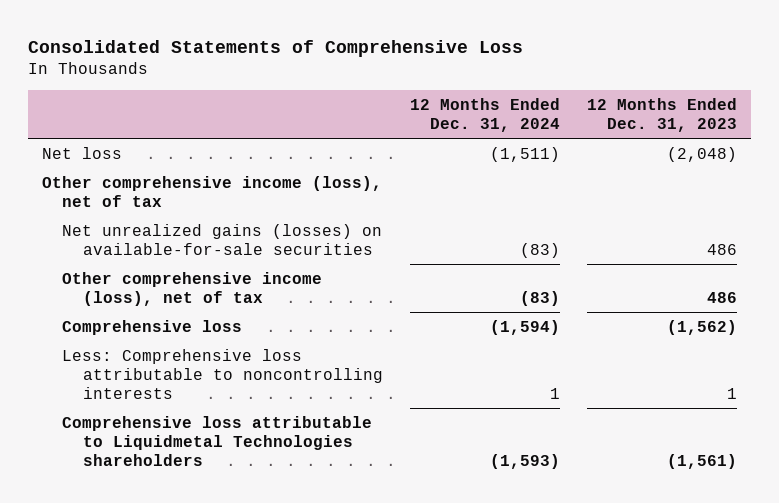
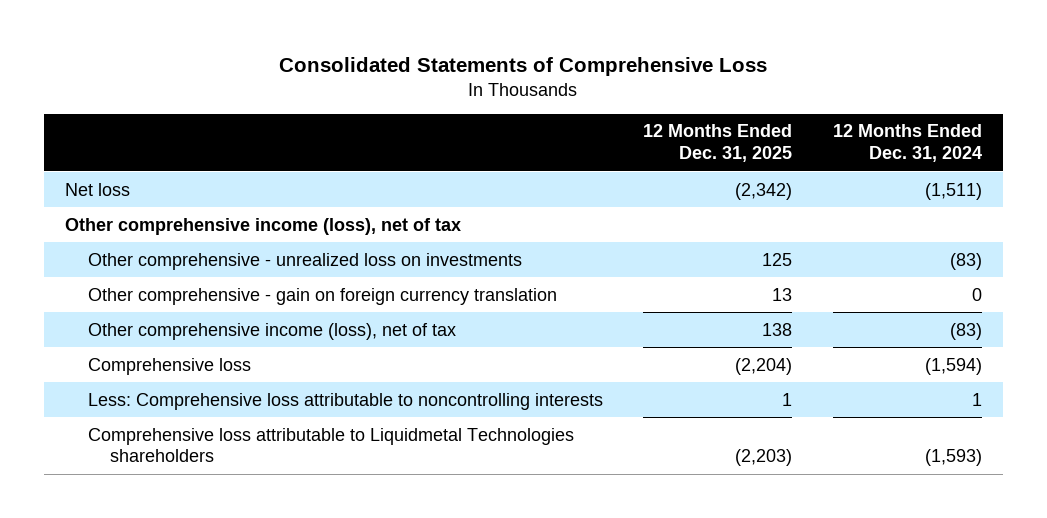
- | 12 Months Ended Dec. 31, 2024 | 12 Months Ended Dec. 31, 2023
+ | 12 Months Ended Dec. 31, 2025 | 12 Months Ended Dec. 31, 2024
- Net unrealized gains (losses) on available-for-sale securities | (83) | 486
+ Other comprehensive - unrealized loss on investments | 125 | (83)
+ Other comprehensive - gain on foreign currency translation | 13 | 0

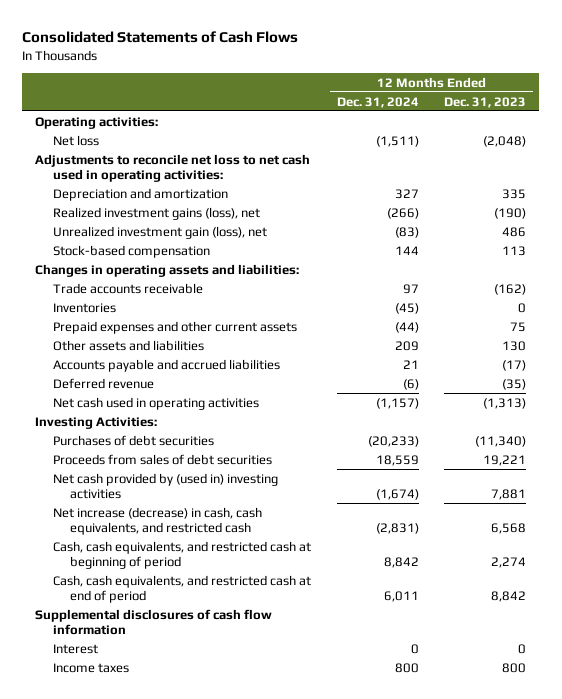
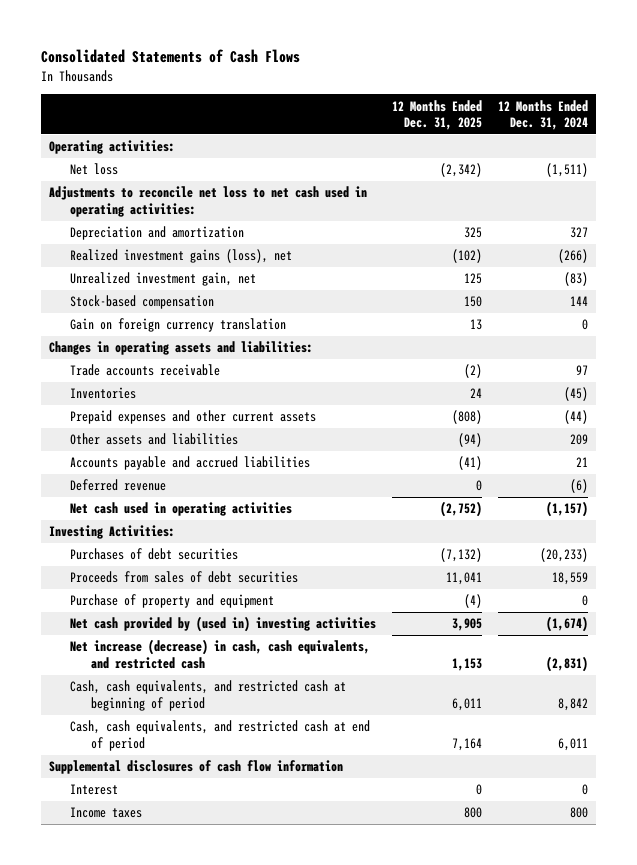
- | 12 Months Ended Dec. 31, 2024 | 12 Months Ended Dec. 31, 2023
+ | 12 Months Ended Dec. 31, 2025 | 12 Months Ended Dec. 31, 2024
- Unrealized investment gain (loss), net | (83) | 486
+ Unrealized investment gain, net | 125 | (83)
+ Gain on foreign currency translation | 13 | 0
+ Purchase of property and equipment | (4) | 0

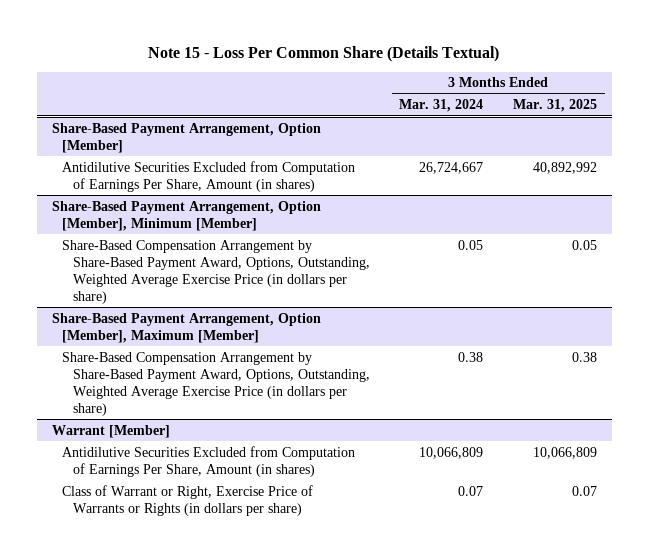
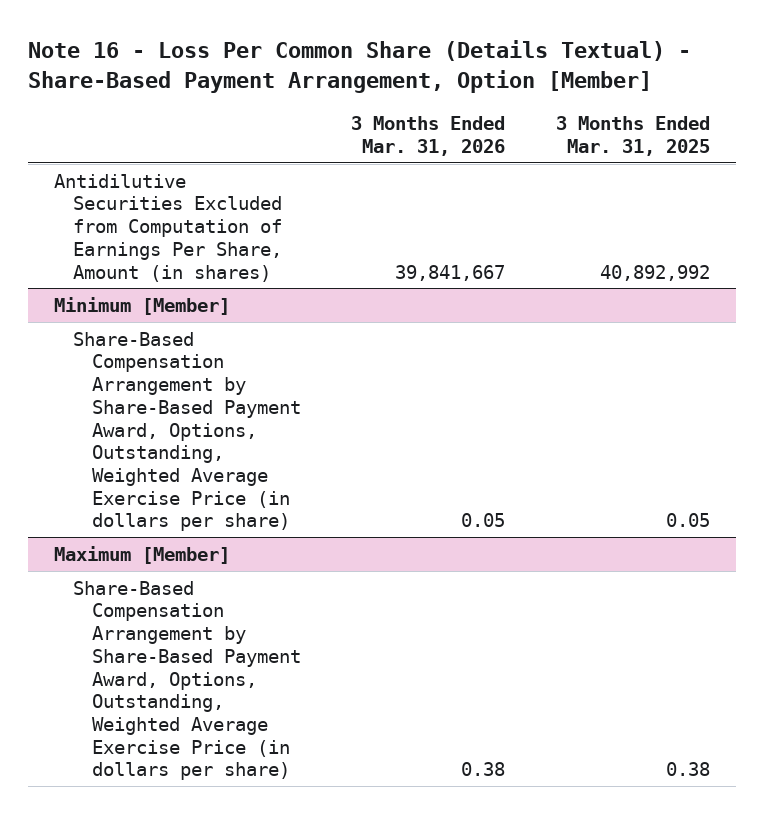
- Note 15 - Loss Per Common Share (Details Textual)
+ Note 16 - Loss Per Common Share (Details Textual) - Share-Based Payment Arrangement, Option [Member]
- | 3 Months Ended Mar. 31, 2024 | 3 Months Ended Mar. 31, 2025
+ | 3 Months Ended Mar. 31, 2026 | 3 Months Ended Mar. 31, 2025
- Share-Based Payment Arrangement, Option [Member]
- Share-Based Payment Arrangement, Option [Member], Minimum [Member]
+ Minimum [Member]
- Share-Based Payment Arrangement, Option [Member], Maximum [Member]
+ Maximum [Member]
- Warrant [Member]
- Antidilutive Securities Excluded from Computation of Earnings Per Share, Amount (in shares) | 10,066,809 | 10,066,809
- Class of Warrant or Right, Exercise Price of Warrants or Rights (in dollars per share) | 0.07 | 0.07

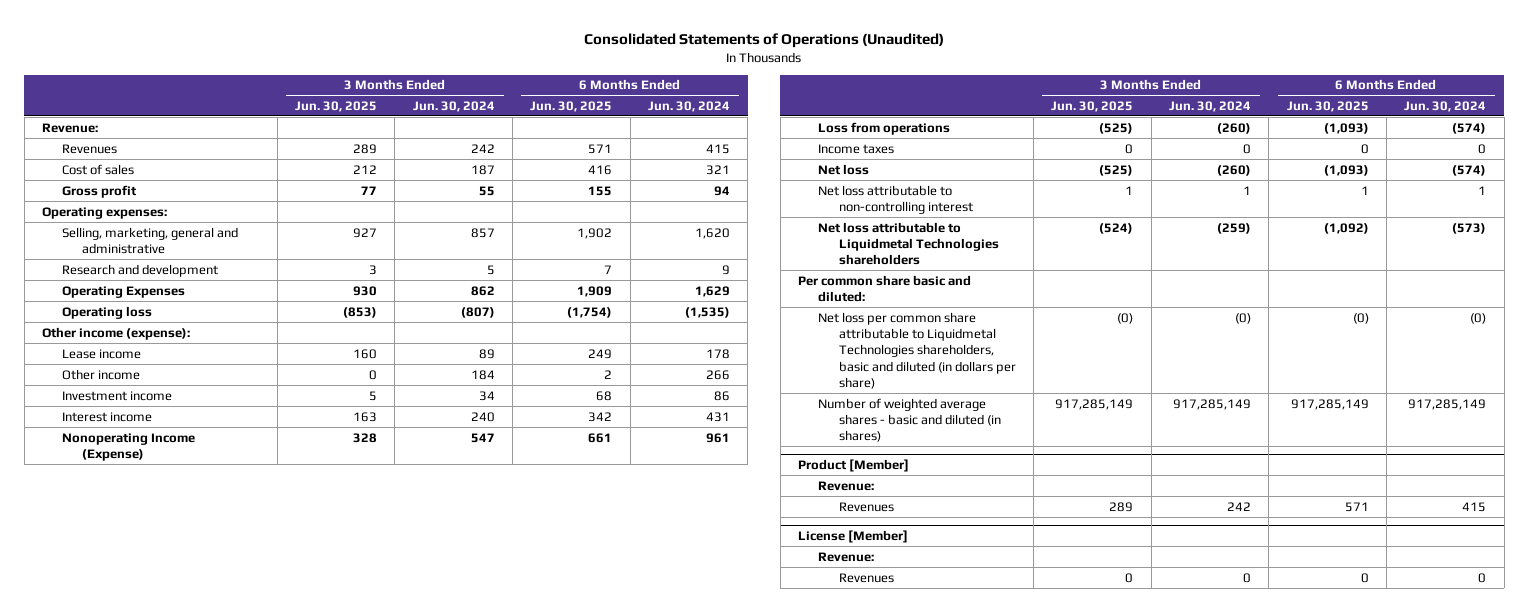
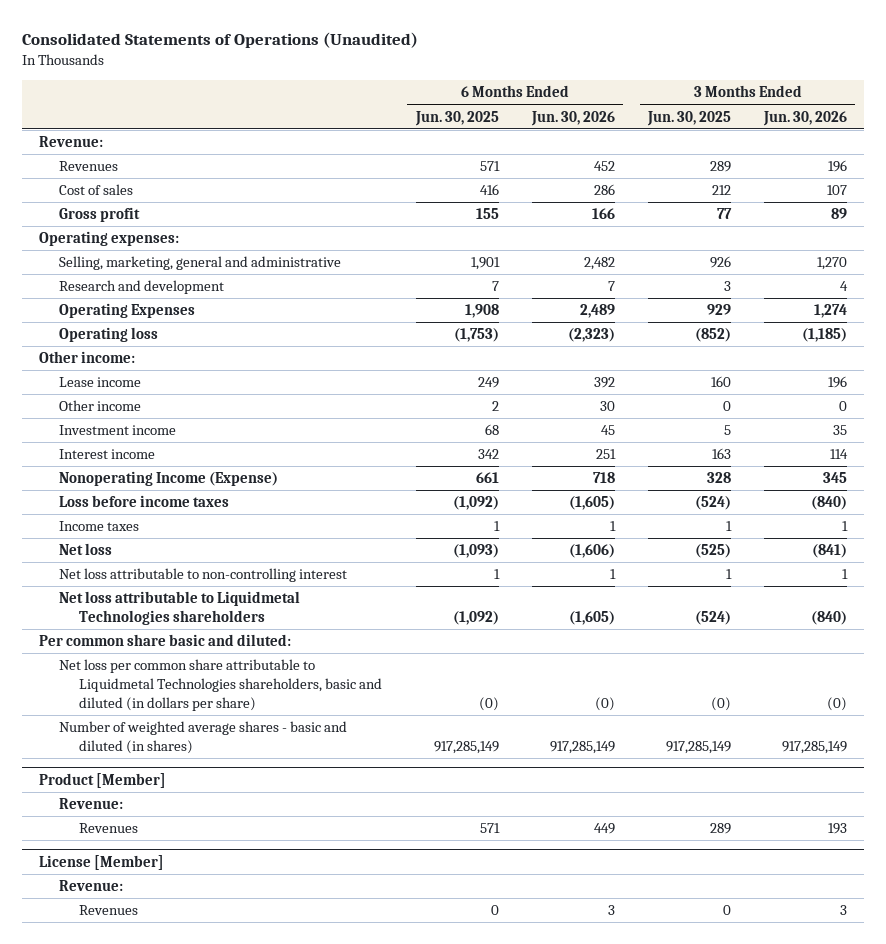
- | 3 Months Ended Jun. 30, 2025 | 3 Months Ended Jun. 30, 2024 | 6 Months Ended Jun. 30, 2025 | 6 Months Ended Jun. 30, 2024
+ | 6 Months Ended Jun. 30, 2025 | 6 Months Ended Jun. 30, 2026 | 3 Months Ended Jun. 30, 2025 | 3 Months Ended Jun. 30, 2026
- Selling, marketing, general and administrative | 927 | 857 | 1,902 | 1,620
+ Selling, marketing, general and administrative | 1,901 | 2,482 | 926 | 1,270
- Operating Expenses | 930 | 862 | 1,909 | 1,629
- Operating loss | (853) | (807) | (1,754) | (1,535)
- Other income (expense):
+ Operating Expenses | 1,908 | 2,489 | 929 | 1,274
+ Operating loss | (1,753) | (2,323) | (852) | (1,185)
+ Other income:
- Loss from operations | (525) | (260) | (1,093) | (574)
- Income taxes | 0 | 0 | 0 | 0
+ Loss before income taxes | (1,092) | (1,605) | (524) | (840)
+ Income taxes | 1 | 1 | 1 | 1

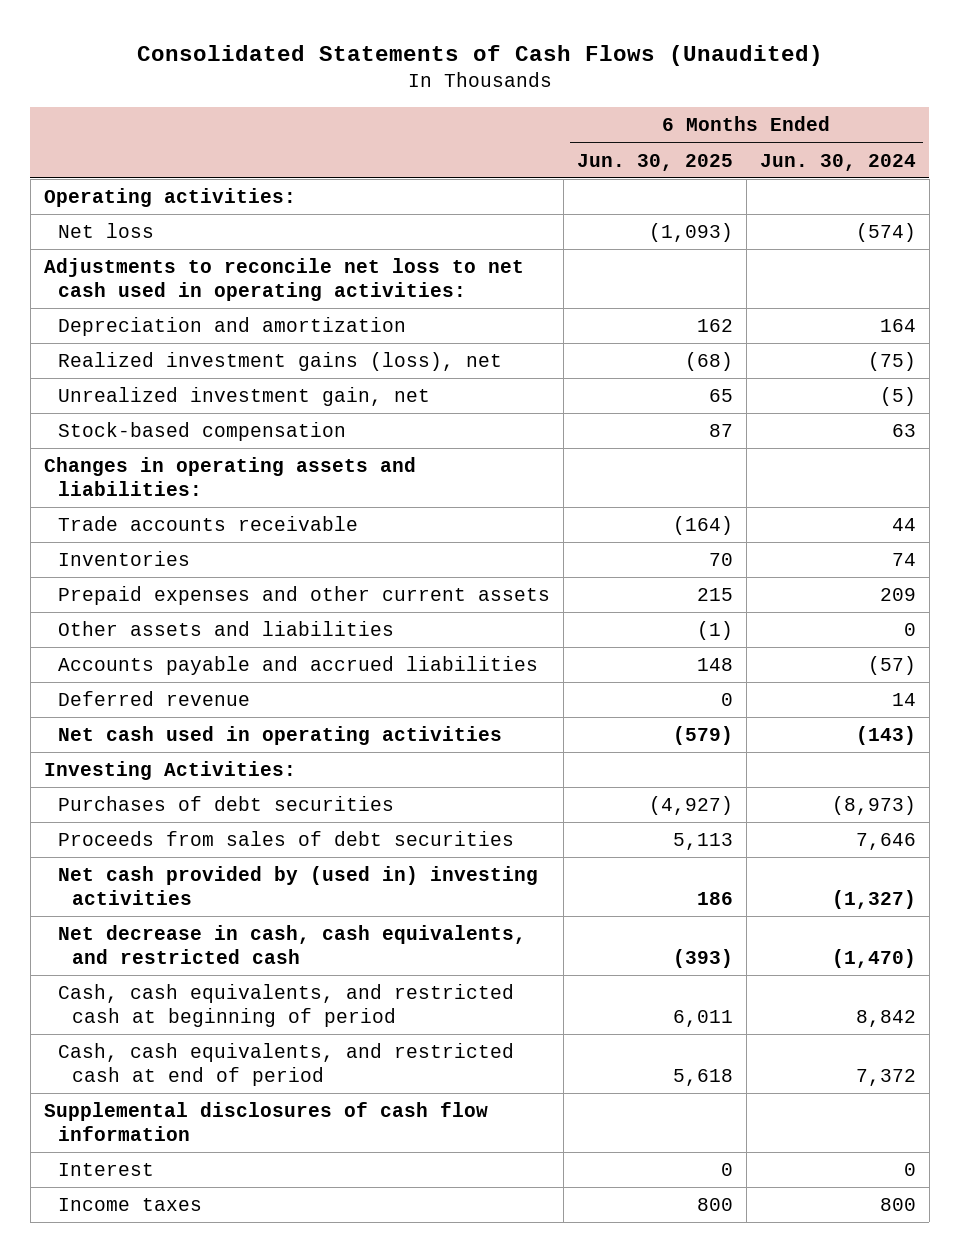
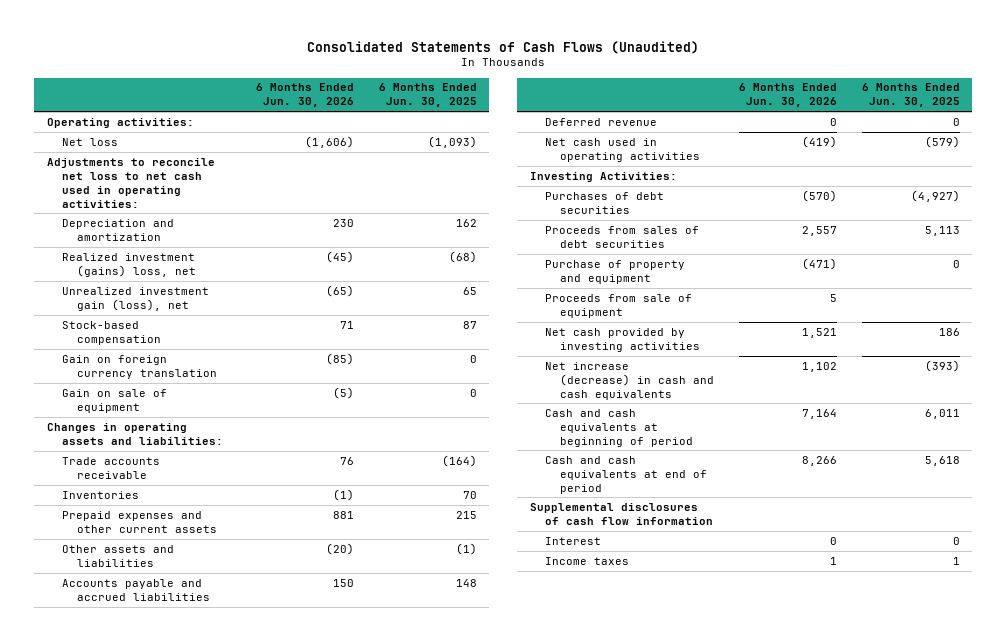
- | 6 Months Ended Jun. 30, 2025 | 6 Months Ended Jun. 30, 2024
+ | 6 Months Ended Jun. 30, 2026 | 6 Months Ended Jun. 30, 2025
- Realized investment gains (loss), net | (68) | (75)
- Unrealized investment gain, net | 65 | (5)
+ Realized investment (gains) loss, net | (45) | (68)
+ Unrealized investment gain (loss), net | (65) | 65
+ Gain on foreign currency translation | (85) | 0
+ Gain on sale of equipment | (5) | 0
- Net cash provided by (used in) investing activities | 186 | (1,327)
- Net decrease in cash, cash equivalents, and restricted cash | (393) | (1,470)
- Cash, cash equivalents, and restricted cash at beginning of period | 6,011 | 8,842
- Cash, cash equivalents, and restricted cash at end of period | 5,618 | 7,372
+ Purchase of property and equipment | (471) | 0
+ Proceeds from sale of equipment | 5 |
+ Net cash provided by investing activities | 1,521 | 186
+ Net increase (decrease) in cash and cash equivalents | 1,102 | (393)
+ Cash and cash equivalents at beginning of period | 7,164 | 6,011
+ Cash and cash equivalents at end of period | 8,266 | 5,618
- Income taxes | 800 | 800
+ Income taxes | 1 | 1

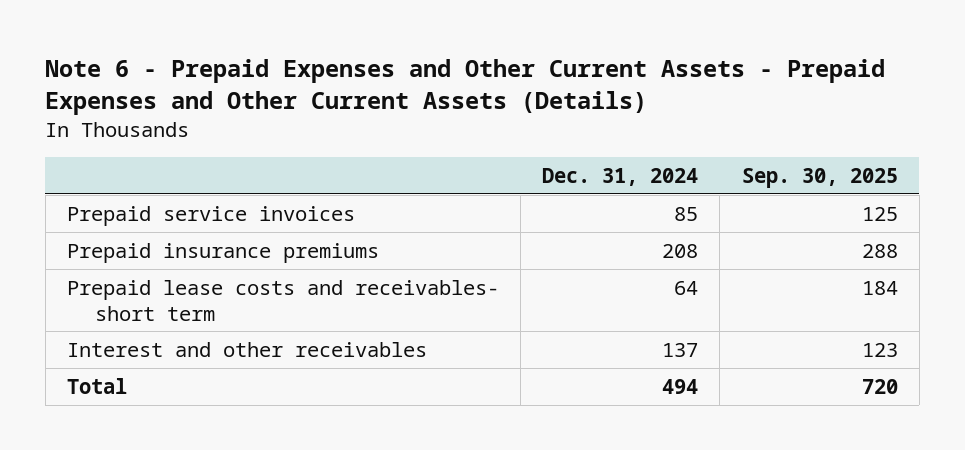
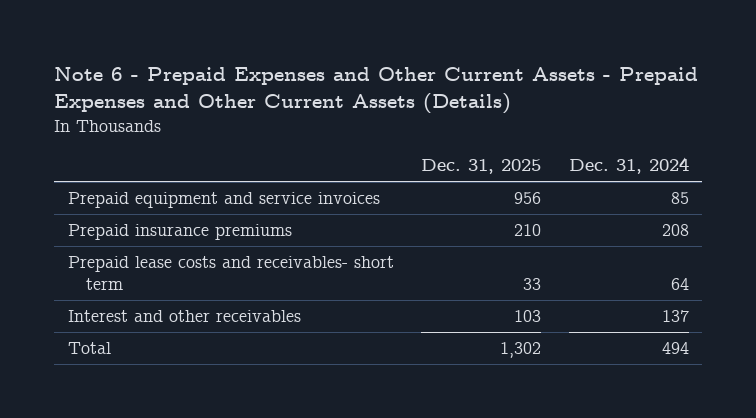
- | Dec. 31, 2024 | Sep. 30, 2025
+ | Dec. 31, 2025 | Dec. 31, 2024
- Prepaid service invoices | 85 | 125
+ Prepaid equipment and service invoices | 956 | 85

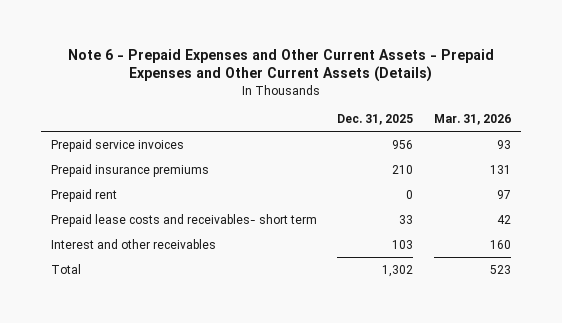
- | Dec. 31, 2025 | Dec. 31, 2024
+ | Dec. 31, 2025 | Mar. 31, 2026
- Prepaid equipment and service invoices | 956 | 85
+ Prepaid service invoices | 956 | 93
+ Prepaid rent | 0 | 97

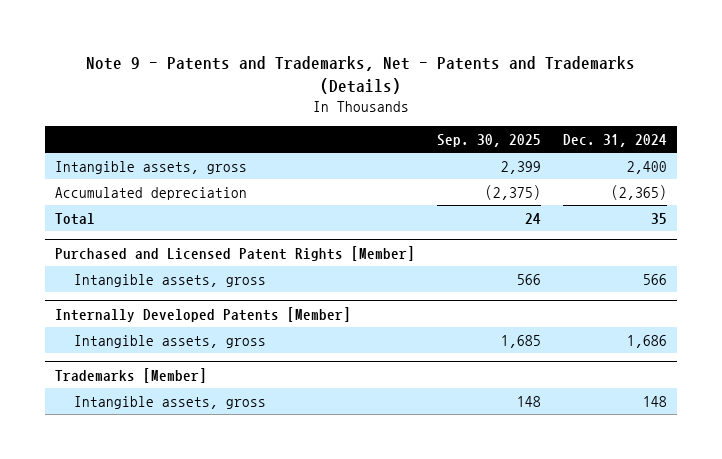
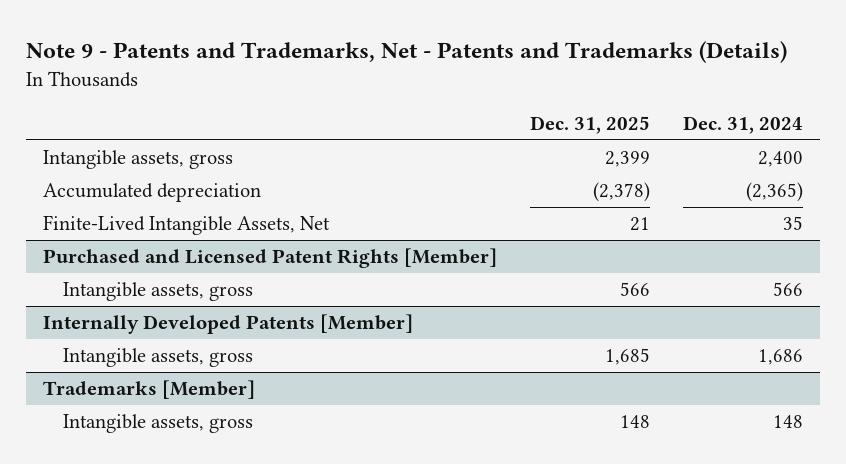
- | Sep. 30, 2025 | Dec. 31, 2024
+ | Dec. 31, 2025 | Dec. 31, 2024
- Total | 24 | 35
+ Finite-Lived Intangible Assets, Net | 21 | 35

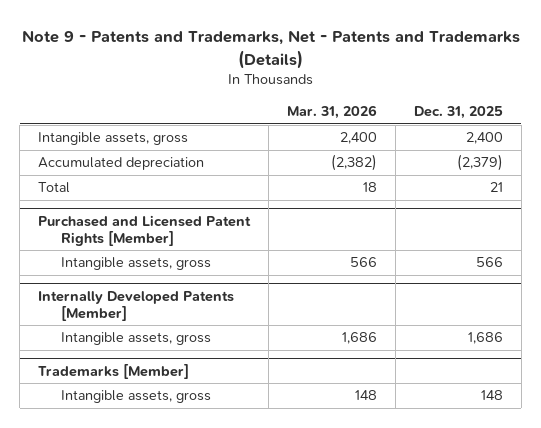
- | Dec. 31, 2025 | Dec. 31, 2024
+ | Mar. 31, 2026 | Dec. 31, 2025
- Intangible assets, gross | 2,399 | 2,400
- Accumulated depreciation | (2,378) | (2,365)
- Finite-Lived Intangible Assets, Net | 21 | 35
+ Intangible assets, gross | 2,400 | 2,400
+ Accumulated depreciation | (2,382) | (2,379)
+ Total | 18 | 21
@ Internally Developed Patents [Member]
- Intangible assets, gross | 1,685 | 1,686
+ Intangible assets, gross | 1,686 | 1,686

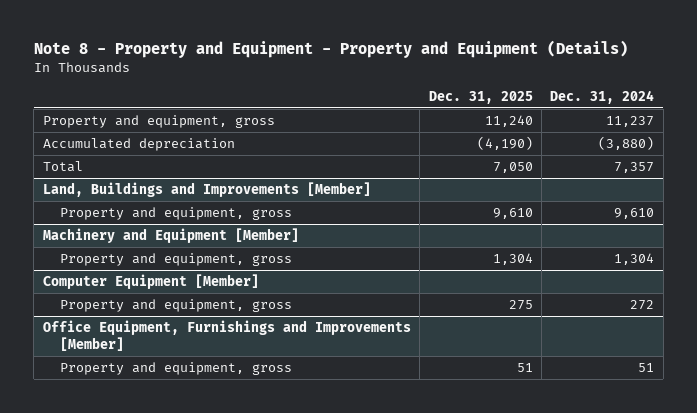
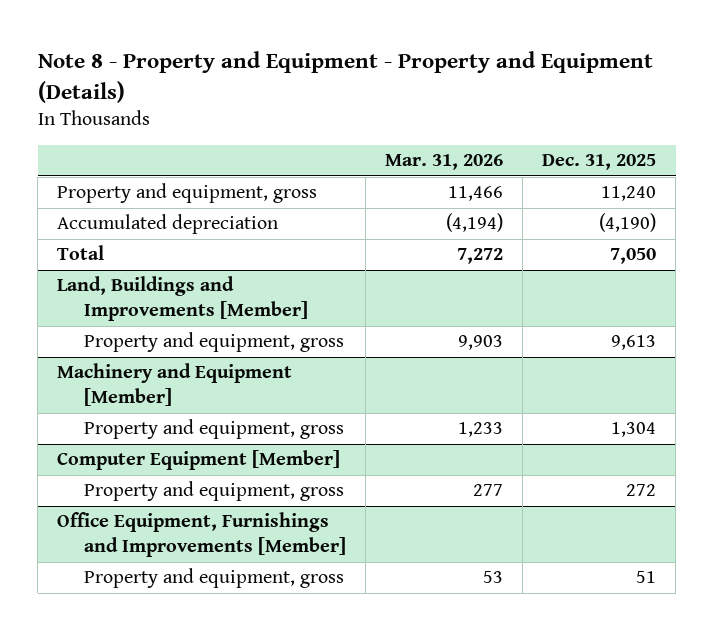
- | Dec. 31, 2025 | Dec. 31, 2024
+ | Mar. 31, 2026 | Dec. 31, 2025
@ Land, Buildings and Improvements [Member]
- Property and equipment, gross | 9,610 | 9,610
+ Property and equipment, gross | 9,903 | 9,613
@ Computer Equipment [Member]
- Property and equipment, gross | 275 | 272
+ Property and equipment, gross | 277 | 272

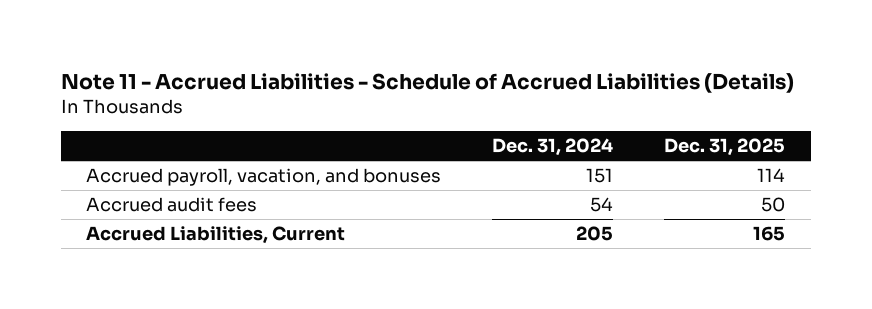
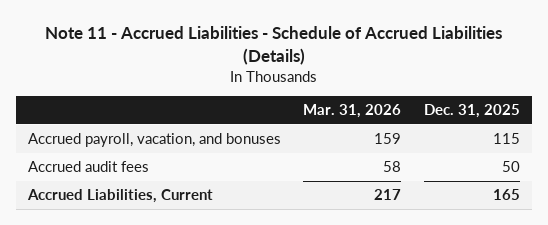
- | Dec. 31, 2024 | Dec. 31, 2025
+ | Mar. 31, 2026 | Dec. 31, 2025
- Accrued payroll, vacation, and bonuses | 151 | 114
+ Accrued payroll, vacation, and bonuses | 159 | 115

